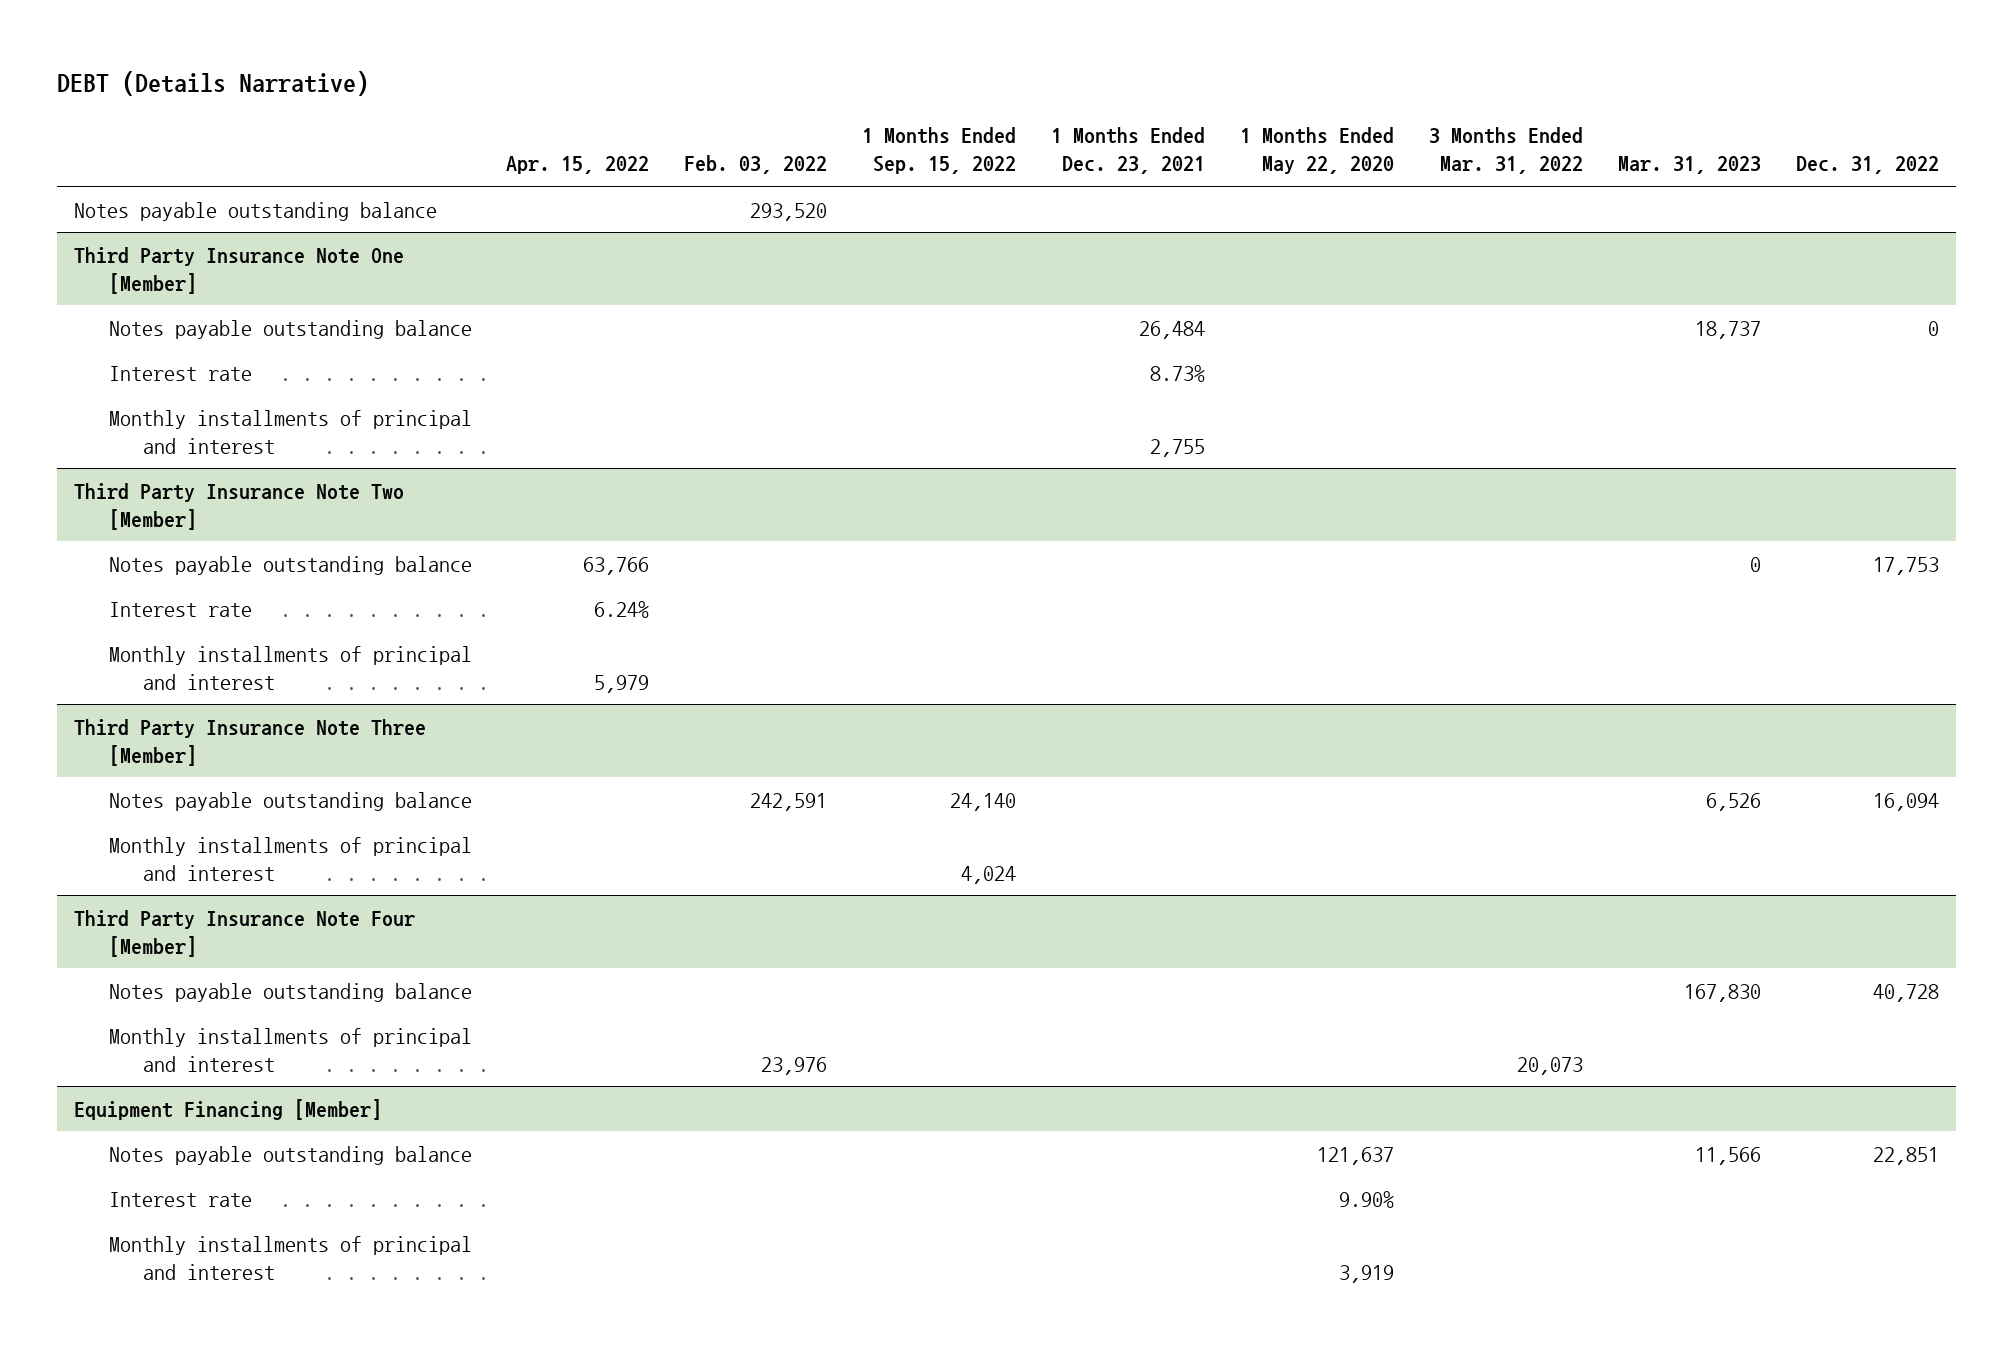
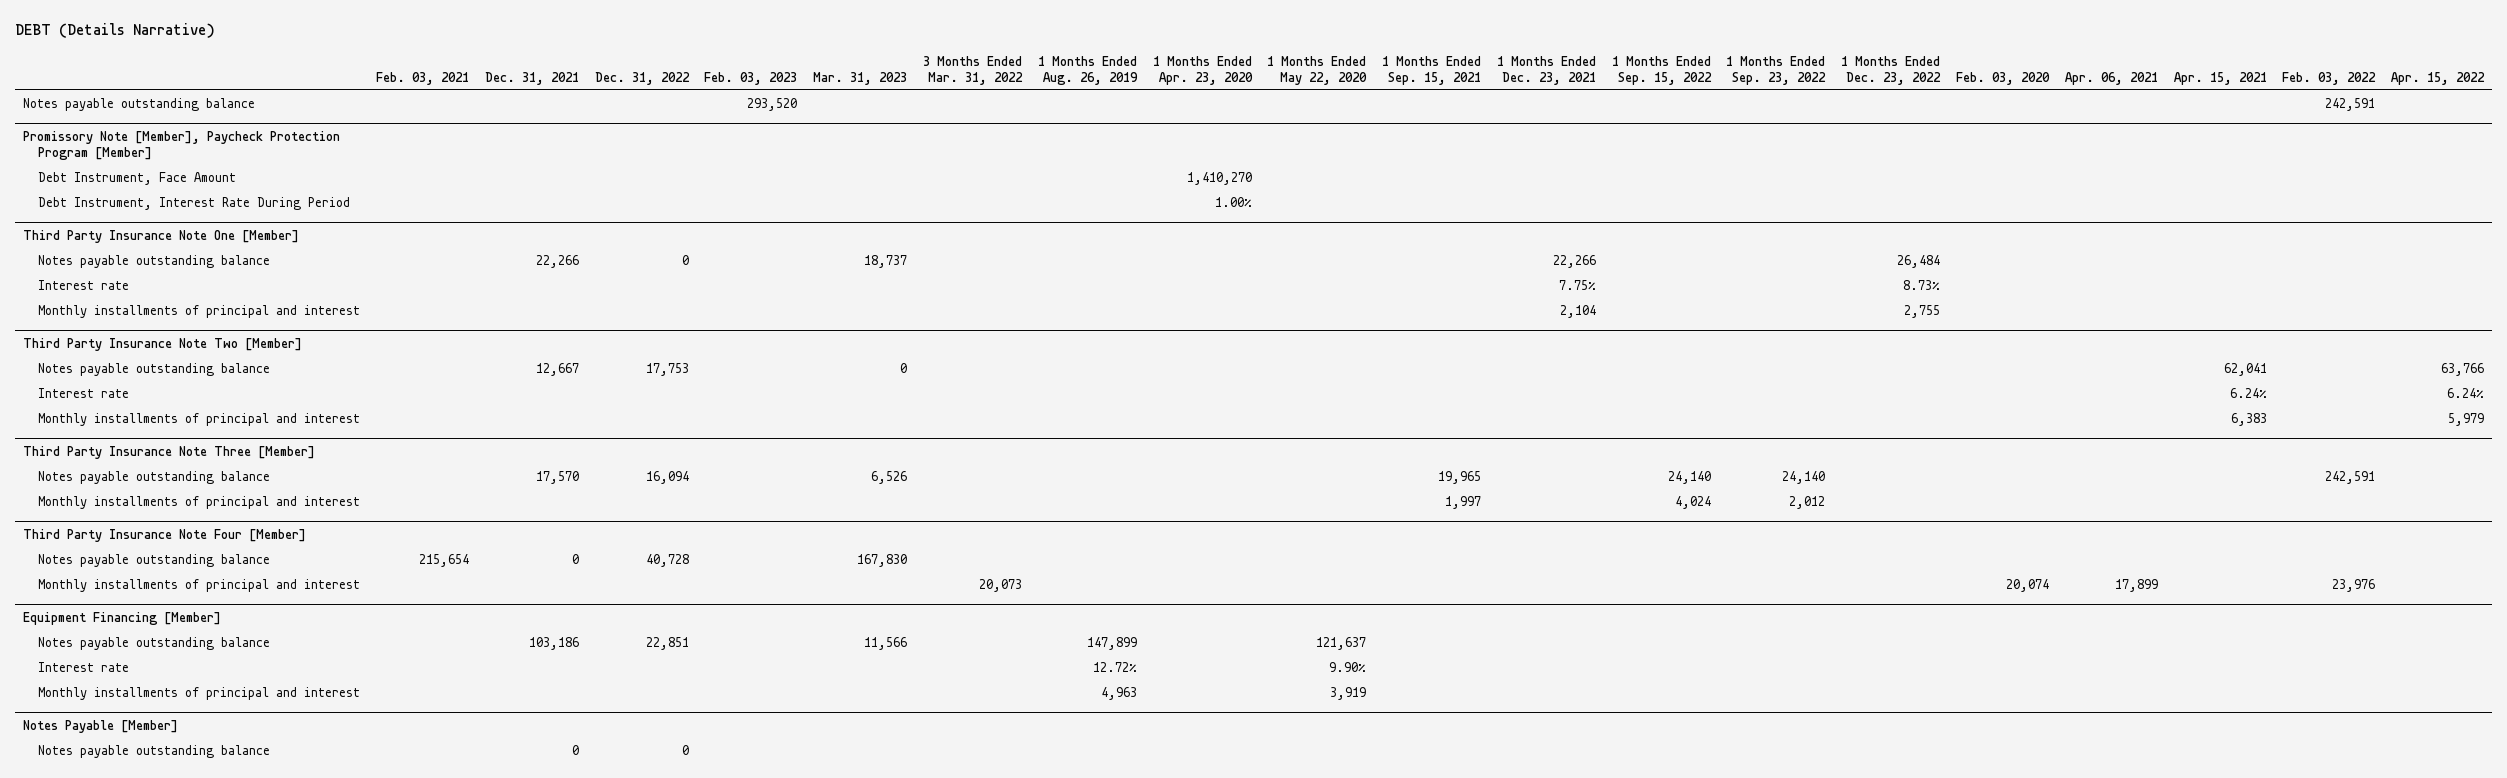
- | Apr. 15, 2022 | Feb. 03, 2022 | 1 Months Ended Sep. 15, 2022 | 1 Months Ended Dec. 23, 2021 | 1 Months Ended May 22, 2020 | 3 Months Ended Mar. 31, 2022 | Mar. 31, 2023 | Dec. 31, 2022
+ | Feb. 03, 2021 | Dec. 31, 2021 | Dec. 31, 2022 | Feb. 03, 2023 | Mar. 31, 2023 | 3 Months Ended Mar. 31, 2022 | 1 Months Ended Aug. 26, 2019 | 1 Months Ended Apr. 23, 2020 | 1 Months Ended May 22, 2020 | 1 Months Ended Sep. 15, 2021 | 1 Months Ended Dec. 23, 2021 | 1 Months Ended Sep. 15, 2022 | 1 Months Ended Sep. 23, 2022 | 1 Months Ended Dec. 23, 2022 | Feb. 03, 2020 | Apr. 06, 2021 | Apr. 15, 2021 | Feb. 03, 2022 | Apr. 15, 2022
- Notes payable outstanding balance | | 293,520 | | | | | |
+ Notes payable outstanding balance | | | | 293,520 | | | | | | | | | | | | | | 242,591 |
+ Promissory Note [Member], Paycheck Protection Program [Member]
+ Debt Instrument, Face Amount | | | | | | | | 1,410,270 | | | | | | | | | | |
+ Debt Instrument, Interest Rate During Period | | | | | | | | 1.00% | | | | | | | | | | |
@ Third Party Insurance Note One [Member]
- Notes payable outstanding balance | | | | 26,484 | | | 18,737 | 0
- Interest rate | | | | 8.73% | | | |
- Monthly installments of principal and interest | | | | 2,755 | | | |
+ Notes payable outstanding balance | | 22,266 | 0 | | 18,737 | | | | | | 22,266 | | | 26,484 | | | | |
+ Interest rate | | | | | | | | | | | 7.75% | | | 8.73% | | | | |
+ Monthly installments of principal and interest | | | | | | | | | | | 2,104 | | | 2,755 | | | | |
+ Notes Payable [Member]
+ Notes payable outstanding balance | | 0 | 0 | | | | | | | | | | | | | | | |

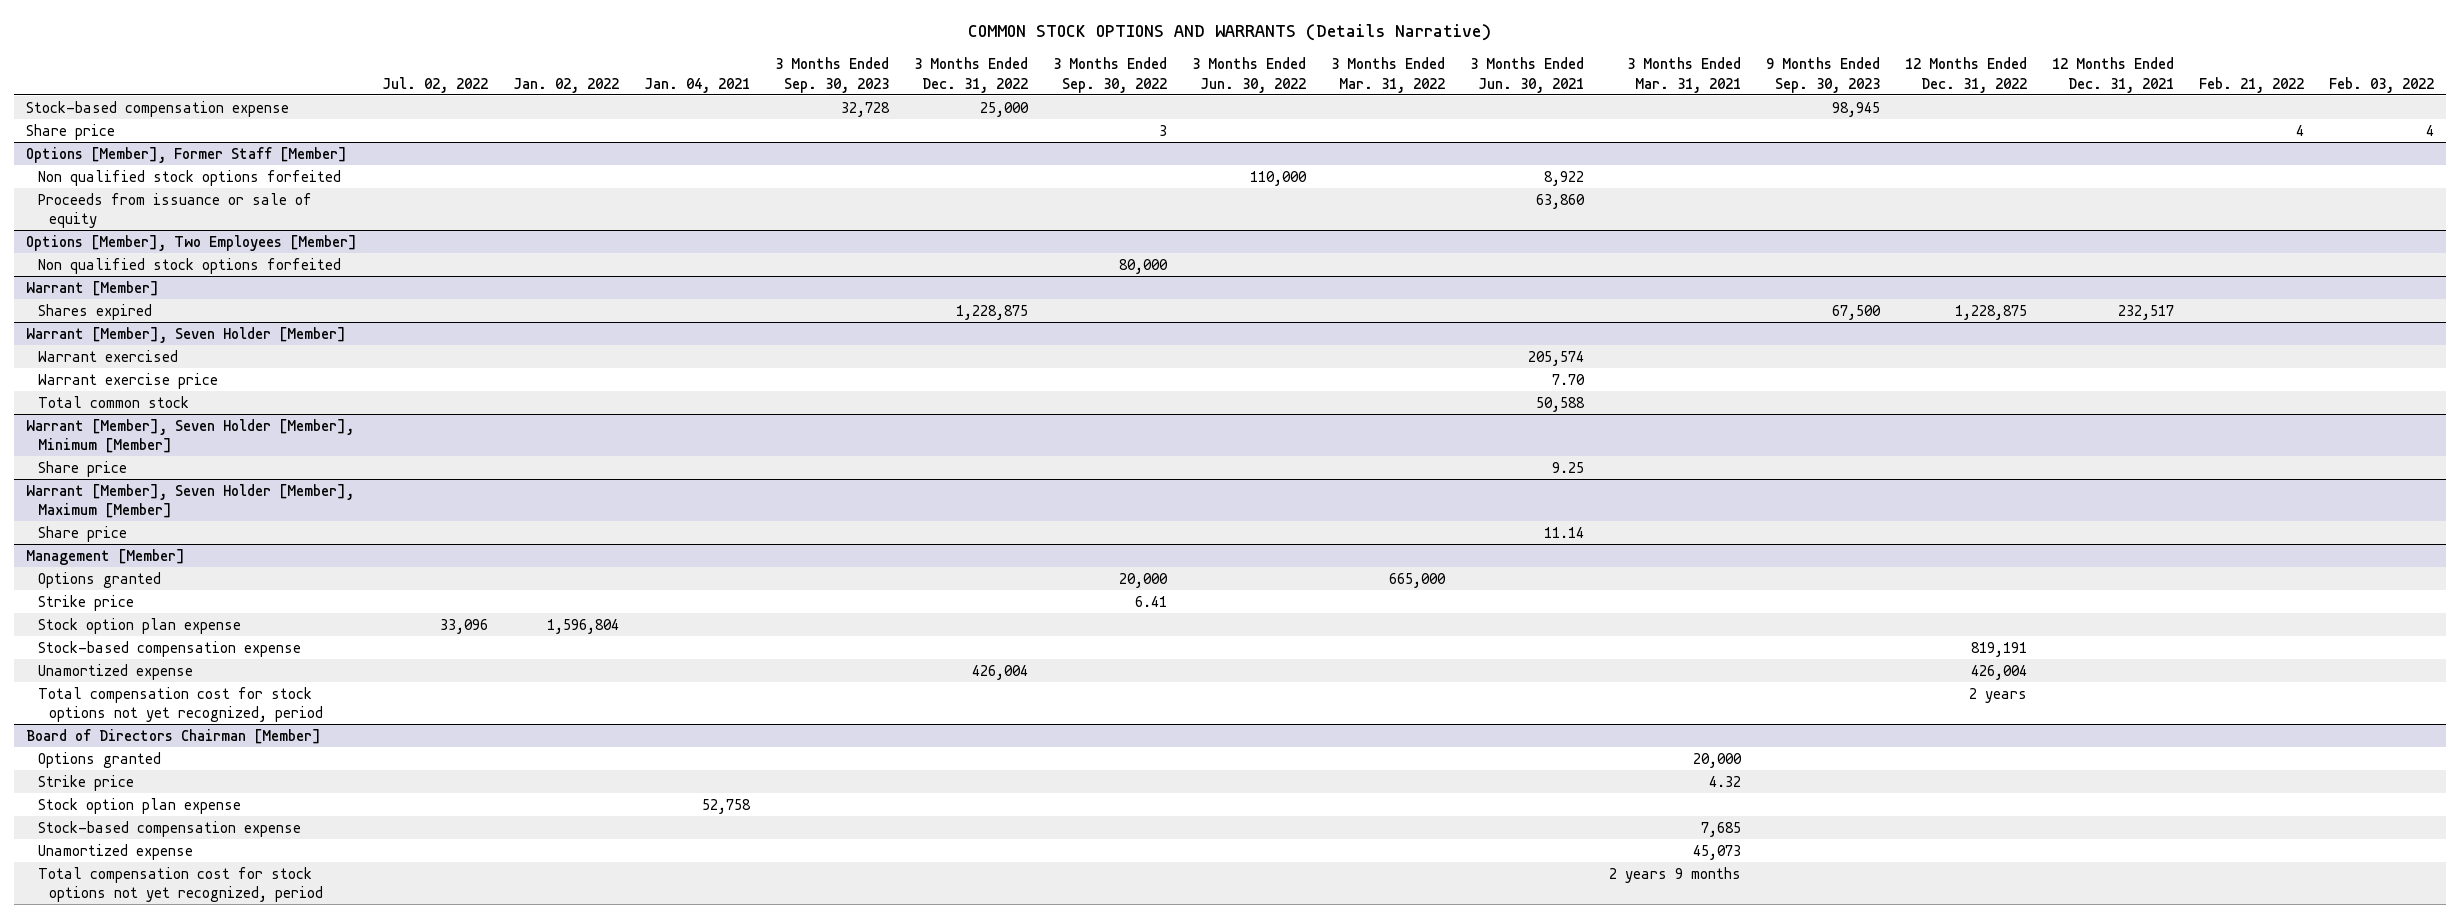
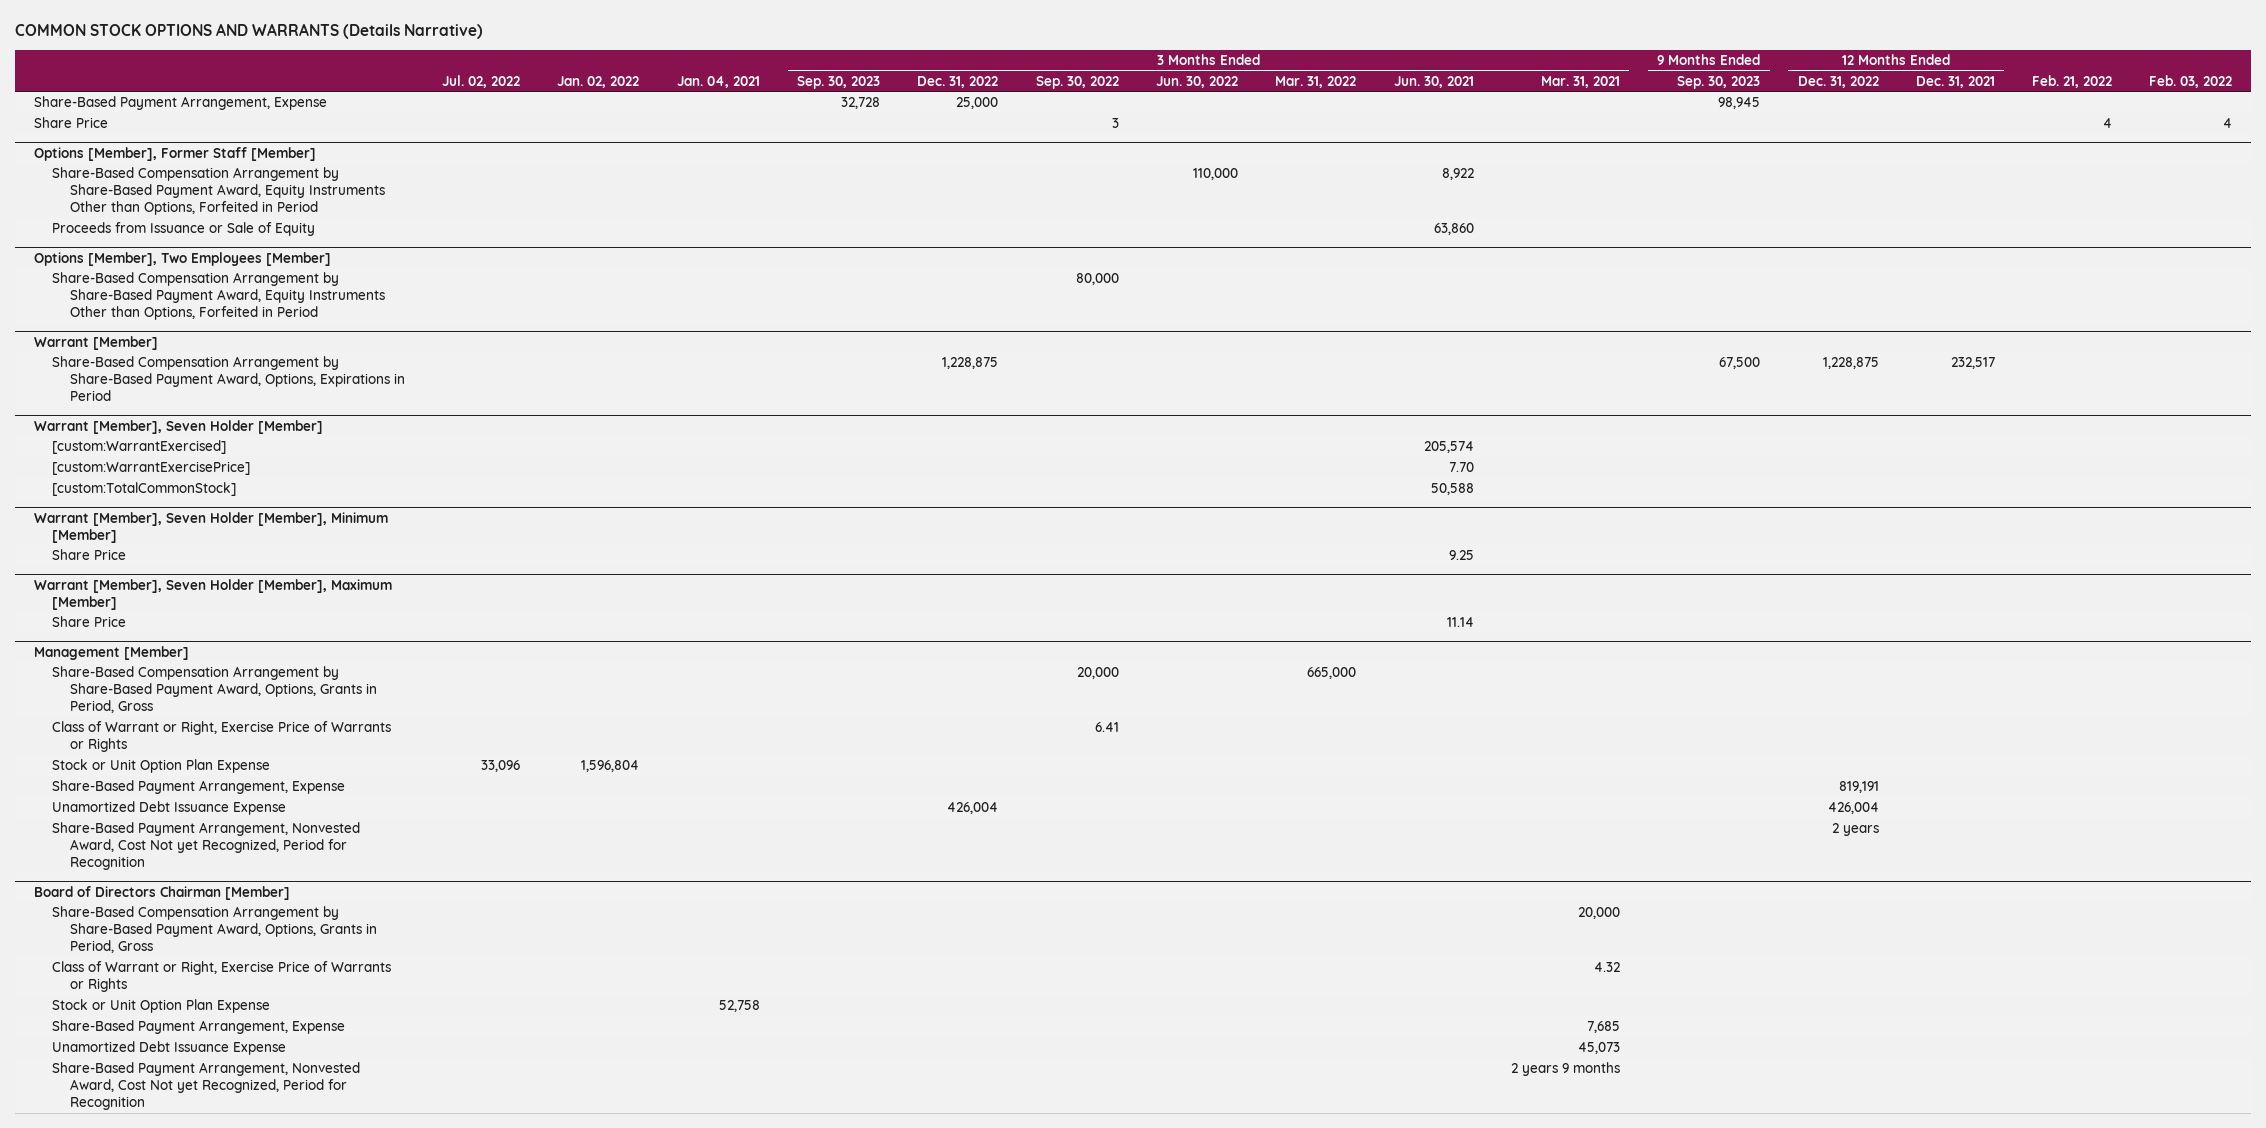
- Stock-based compensation expense | | | | 32,728 | 25,000 | | | | | | 98,945 | | | |
- Share price | | | | | | 3 | | | | | | | | 4 | 4
+ Share-Based Payment Arrangement, Expense | | | | 32,728 | 25,000 | | | | | | 98,945 | | | |
+ Share Price | | | | | | 3 | | | | | | | | 4 | 4
@ Options [Member], Former Staff [Member]
- Non qualified stock options forfeited | | | | | | | 110,000 | | 8,922 | | | | | |
- Proceeds from issuance or sale of equity | | | | | | | | | 63,860 | | | | | |
+ Share-Based Compensation Arrangement by Share-Based Payment Award, Equity Instruments Other than Options, Forfeited in Period | | | | | | | 110,000 | | 8,922 | | | | | |
+ Proceeds from Issuance or Sale of Equity | | | | | | | | | 63,860 | | | | | |
@ Options [Member], Two Employees [Member]
- Non qualified stock options forfeited | | | | | | 80,000 | | | | | | | | |
+ Share-Based Compensation Arrangement by Share-Based Payment Award, Equity Instruments Other than Options, Forfeited in Period | | | | | | 80,000 | | | | | | | | |
@ Warrant [Member]
- Shares expired | | | | | 1,228,875 | | | | | | 67,500 | 1,228,875 | 232,517 | |
+ Share-Based Compensation Arrangement by Share-Based Payment Award, Options, Expirations in Period | | | | | 1,228,875 | | | | | | 67,500 | 1,228,875 | 232,517 | |
@ Warrant [Member], Seven Holder [Member]
- Warrant exercised | | | | | | | | | 205,574 | | | | | |
- Warrant exercise price | | | | | | | | | 7.70 | | | | | |
- Total common stock | | | | | | | | | 50,588 | | | | | |
+ [custom:WarrantExercised] | | | | | | | | | 205,574 | | | | | |
+ [custom:WarrantExercisePrice] | | | | | | | | | 7.70 | | | | | |
+ [custom:TotalCommonStock] | | | | | | | | | 50,588 | | | | | |
@ Warrant [Member], Seven Holder [Member], Minimum [Member]
- Share price | | | | | | | | | 9.25 | | | | | |
+ Share Price | | | | | | | | | 9.25 | | | | | |
@ Warrant [Member], Seven Holder [Member], Maximum [Member]
- Share price | | | | | | | | | 11.14 | | | | | |
+ Share Price | | | | | | | | | 11.14 | | | | | |
@ Management [Member]
- Options granted | | | | | | 20,000 | | 665,000 | | | | | | |
- Strike price | | | | | | 6.41 | | | | | | | | |
- Stock option plan expense | 33,096 | 1,596,804 | | | | | | | | | | | | |
- Stock-based compensation expense | | | | | | | | | | | | 819,191 | | |
- Unamortized expense | | | | | 426,004 | | | | | | | 426,004 | | |
- Total compensation cost for stock options not yet recognized, period | | | | | | | | | | | | 2 years | | |
+ Share-Based Compensation Arrangement by Share-Based Payment Award, Options, Grants in Period, Gross | | | | | | 20,000 | | 665,000 | | | | | | |
+ Class of Warrant or Right, Exercise Price of Warrants or Rights | | | | | | 6.41 | | | | | | | | |
+ Stock or Unit Option Plan Expense | 33,096 | 1,596,804 | | | | | | | | | | | | |
+ Share-Based Payment Arrangement, Expense | | | | | | | | | | | | 819,191 | | |
+ Unamortized Debt Issuance Expense | | | | | 426,004 | | | | | | | 426,004 | | |
+ Share-Based Payment Arrangement, Nonvested Award, Cost Not yet Recognized, Period for Recognition | | | | | | | | | | | | 2 years | | |
@ Board of Directors Chairman [Member]
- Options granted | | | | | | | | | | 20,000 | | | | |
- Strike price | | | | | | | | | | 4.32 | | | | |
- Stock option plan expense | | | 52,758 | | | | | | | | | | | |
- Stock-based compensation expense | | | | | | | | | | 7,685 | | | | |
- Unamortized expense | | | | | | | | | | 45,073 | | | | |
- Total compensation cost for stock options not yet recognized, period | | | | | | | | | | 2 years 9 months | | | | |
+ Share-Based Compensation Arrangement by Share-Based Payment Award, Options, Grants in Period, Gross | | | | | | | | | | 20,000 | | | | |
+ Class of Warrant or Right, Exercise Price of Warrants or Rights | | | | | | | | | | 4.32 | | | | |
+ Stock or Unit Option Plan Expense | | | 52,758 | | | | | | | | | | | |
+ Share-Based Payment Arrangement, Expense | | | | | | | | | | 7,685 | | | | |
+ Unamortized Debt Issuance Expense | | | | | | | | | | 45,073 | | | | |
+ Share-Based Payment Arrangement, Nonvested Award, Cost Not yet Recognized, Period for Recognition | | | | | | | | | | 2 years 9 months | | | | |

